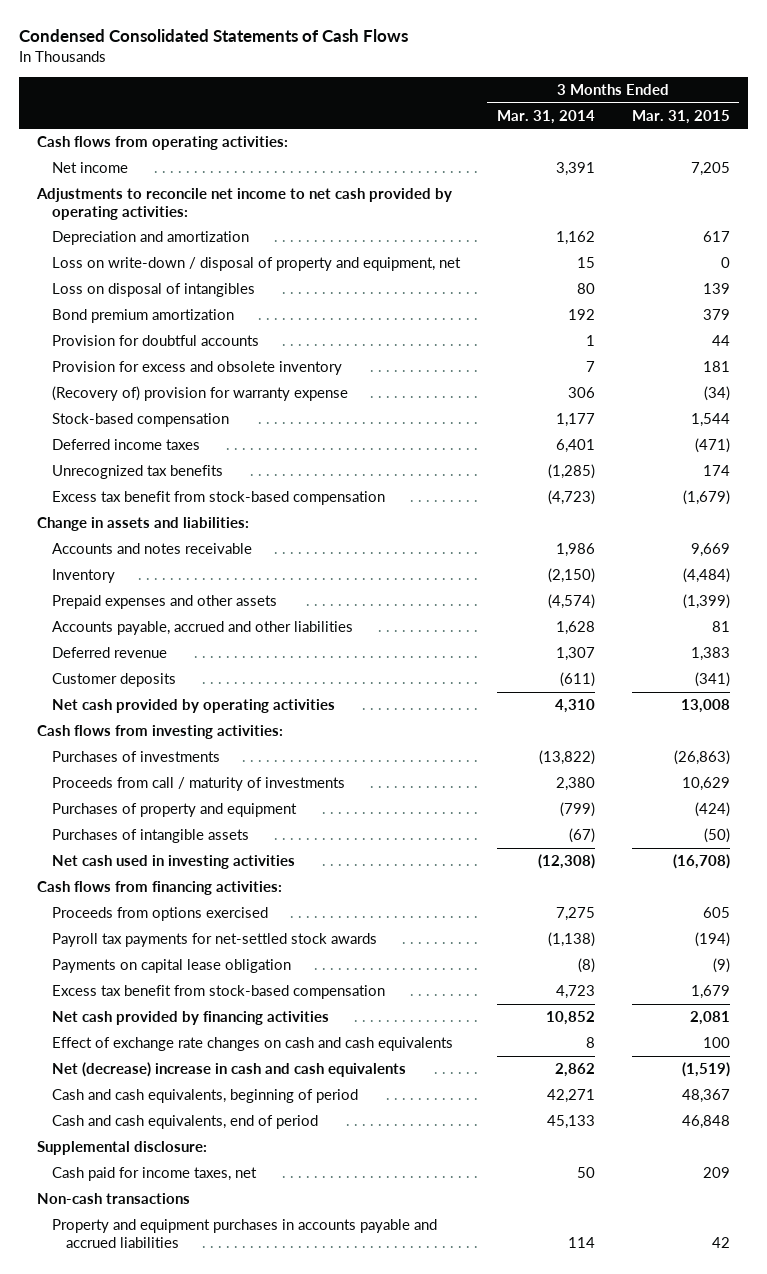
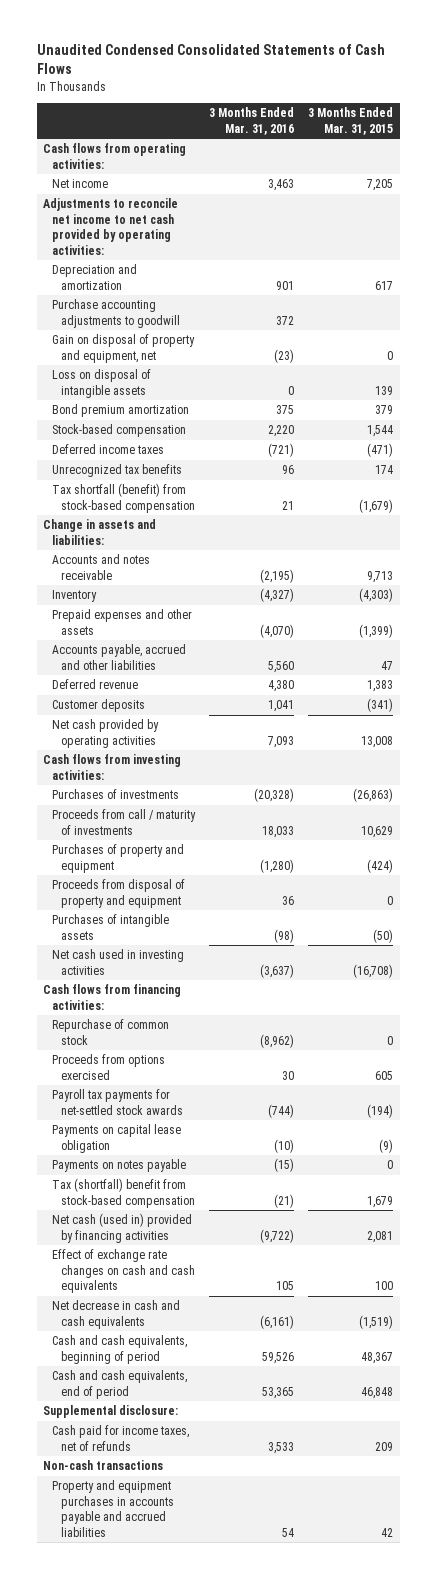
- Condensed Consolidated Statements of Cash Flows
+ Unaudited Condensed Consolidated Statements of Cash Flows
- | 3 Months Ended Mar. 31, 2014 | 3 Months Ended Mar. 31, 2015
+ | 3 Months Ended Mar. 31, 2016 | 3 Months Ended Mar. 31, 2015
- Loss on write-down / disposal of property and equipment, net | 15 | 0
- Loss on disposal of intangibles | 80 | 139
+ Purchase accounting adjustments to goodwill | 372 |
+ Gain on disposal of property and equipment, net | (23) | 0
+ Loss on disposal of intangible assets | 0 | 139
- Provision for doubtful accounts | 1 | 44
- Provision for excess and obsolete inventory | 7 | 181
- (Recovery of) provision for warranty expense | 306 | (34)
- Excess tax benefit from stock-based compensation | (4,723) | (1,679)
+ Tax shortfall (benefit) from stock-based compensation | 21 | (1,679)
- Accounts and notes receivable | 1,986 | 9,669
- Inventory | (2,150) | (4,484)
+ Accounts and notes receivable | (2,195) | 9,713
+ Inventory | (4,327) | (4,303)
- Accounts payable, accrued and other liabilities | 1,628 | 81
+ Accounts payable, accrued and other liabilities | 5,560 | 47
+ Proceeds from disposal of property and equipment | 36 | 0
+ Repurchase of common stock | (8,962) | 0
- Excess tax benefit from stock-based compensation | 4,723 | 1,679
- Net cash provided by financing activities | 10,852 | 2,081
+ Payments on notes payable | (15) | 0
+ Tax (shortfall) benefit from stock-based compensation | (21) | 1,679
+ Net cash (used in) provided by financing activities | (9,722) | 2,081
- Net (decrease) increase in cash and cash equivalents | 2,862 | (1,519)
+ Net decrease in cash and cash equivalents | (6,161) | (1,519)
- Cash paid for income taxes, net | 50 | 209
+ Cash paid for income taxes, net of refunds | 3,533 | 209

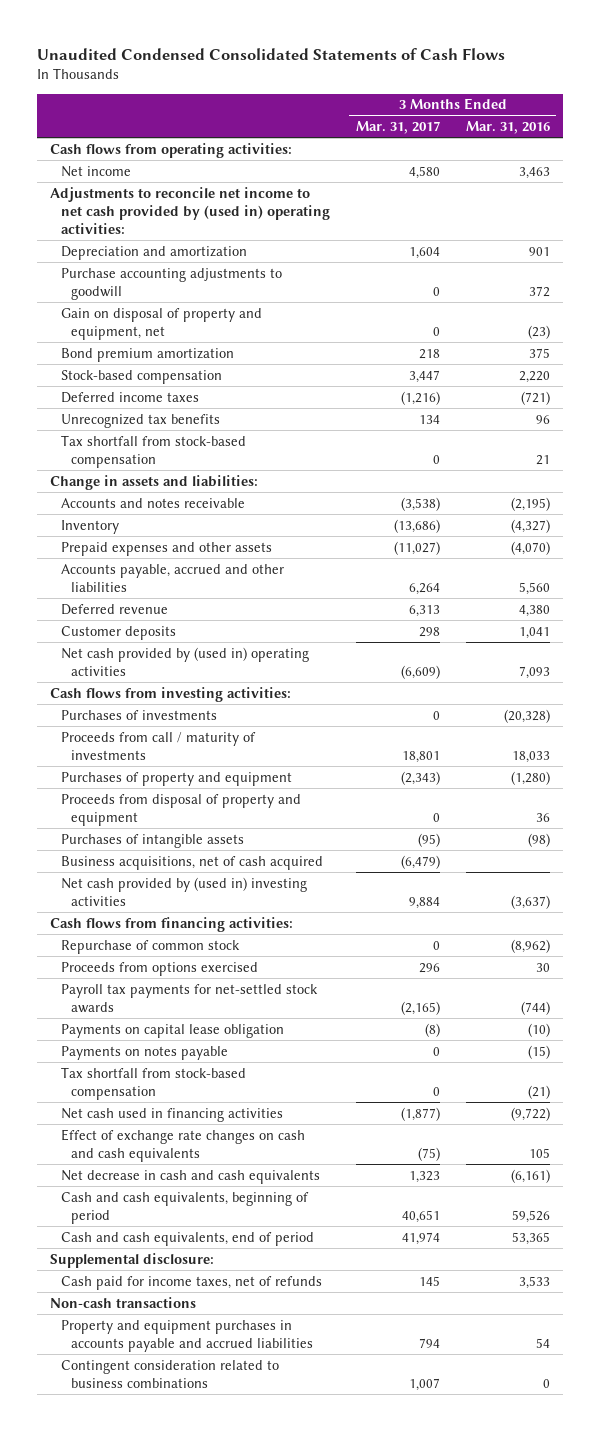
- | 3 Months Ended Mar. 31, 2016 | 3 Months Ended Mar. 31, 2015
+ | 3 Months Ended Mar. 31, 2017 | 3 Months Ended Mar. 31, 2016
- Adjustments to reconcile net income to net cash provided by operating activities:
+ Adjustments to reconcile net income to net cash provided by (used in) operating activities:
- Loss on disposal of intangible assets | 0 | 139
- Tax shortfall (benefit) from stock-based compensation | 21 | (1,679)
+ Tax shortfall from stock-based compensation | 0 | 21
- Net cash provided by operating activities | 7,093 | 13,008
+ Net cash provided by (used in) operating activities | (6,609) | 7,093
- Net cash used in investing activities | (3,637) | (16,708)
+ Business acquisitions, net of cash acquired | (6,479) |
+ Net cash provided by (used in) investing activities | 9,884 | (3,637)
- Tax (shortfall) benefit from stock-based compensation | (21) | 1,679
- Net cash (used in) provided by financing activities | (9,722) | 2,081
+ Tax shortfall from stock-based compensation | 0 | (21)
+ Net cash used in financing activities | (1,877) | (9,722)
+ Contingent consideration related to business combinations | 1,007 | 0

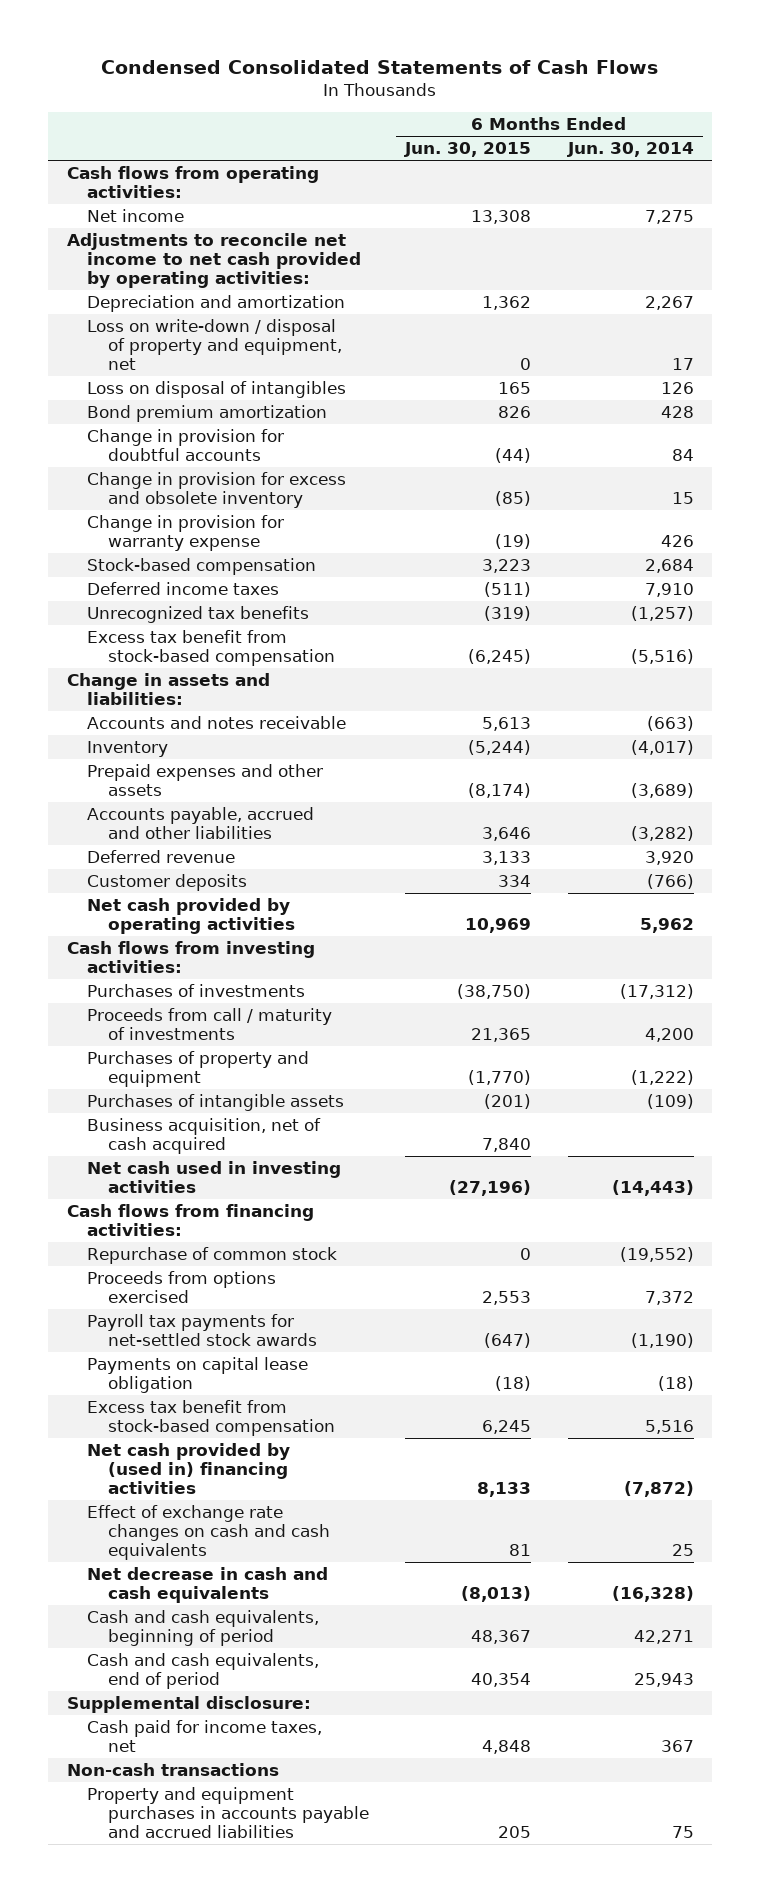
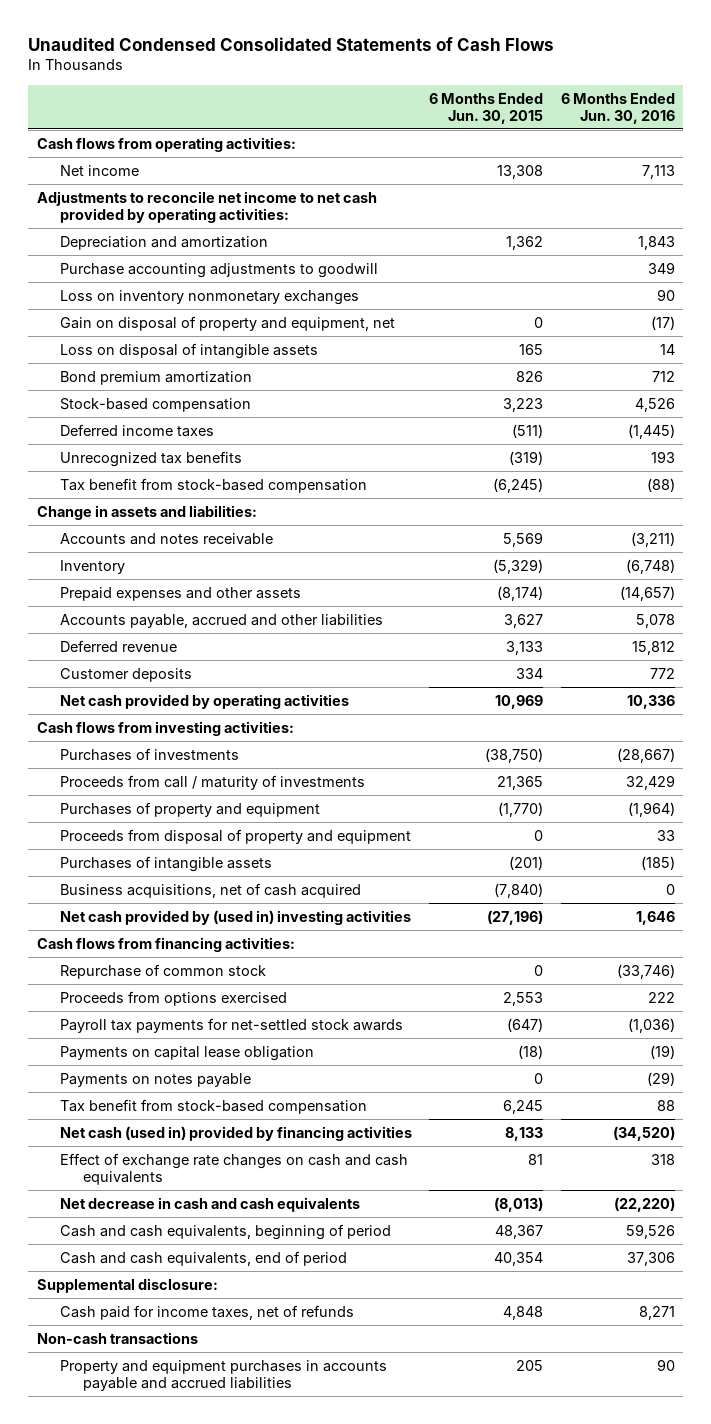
- Condensed Consolidated Statements of Cash Flows
+ Unaudited Condensed Consolidated Statements of Cash Flows
- | 6 Months Ended Jun. 30, 2015 | 6 Months Ended Jun. 30, 2014
+ | 6 Months Ended Jun. 30, 2015 | 6 Months Ended Jun. 30, 2016
- Loss on write-down / disposal of property and equipment, net | 0 | 17
- Loss on disposal of intangibles | 165 | 126
+ Purchase accounting adjustments to goodwill | | 349
+ Loss on inventory nonmonetary exchanges | | 90
+ Gain on disposal of property and equipment, net | 0 | (17)
+ Loss on disposal of intangible assets | 165 | 14
- Change in provision for doubtful accounts | (44) | 84
- Change in provision for excess and obsolete inventory | (85) | 15
- Change in provision for warranty expense | (19) | 426
- Excess tax benefit from stock-based compensation | (6,245) | (5,516)
+ Tax benefit from stock-based compensation | (6,245) | (88)
- Accounts and notes receivable | 5,613 | (663)
- Inventory | (5,244) | (4,017)
+ Accounts and notes receivable | 5,569 | (3,211)
+ Inventory | (5,329) | (6,748)
- Accounts payable, accrued and other liabilities | 3,646 | (3,282)
+ Accounts payable, accrued and other liabilities | 3,627 | 5,078
+ Proceeds from disposal of property and equipment | 0 | 33
- Business acquisition, net of cash acquired | 7,840 |
- Net cash used in investing activities | (27,196) | (14,443)
+ Business acquisitions, net of cash acquired | (7,840) | 0
+ Net cash provided by (used in) investing activities | (27,196) | 1,646
- Excess tax benefit from stock-based compensation | 6,245 | 5,516
- Net cash provided by (used in) financing activities | 8,133 | (7,872)
+ Payments on notes payable | 0 | (29)
+ Tax benefit from stock-based compensation | 6,245 | 88
+ Net cash (used in) provided by financing activities | 8,133 | (34,520)
- Cash paid for income taxes, net | 4,848 | 367
+ Cash paid for income taxes, net of refunds | 4,848 | 8,271

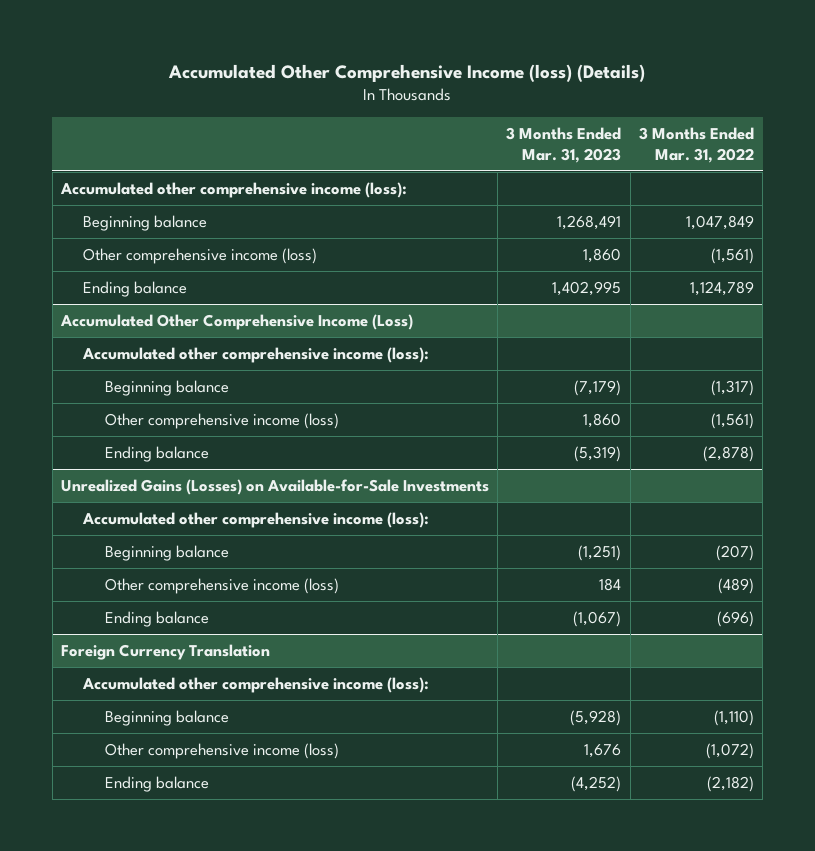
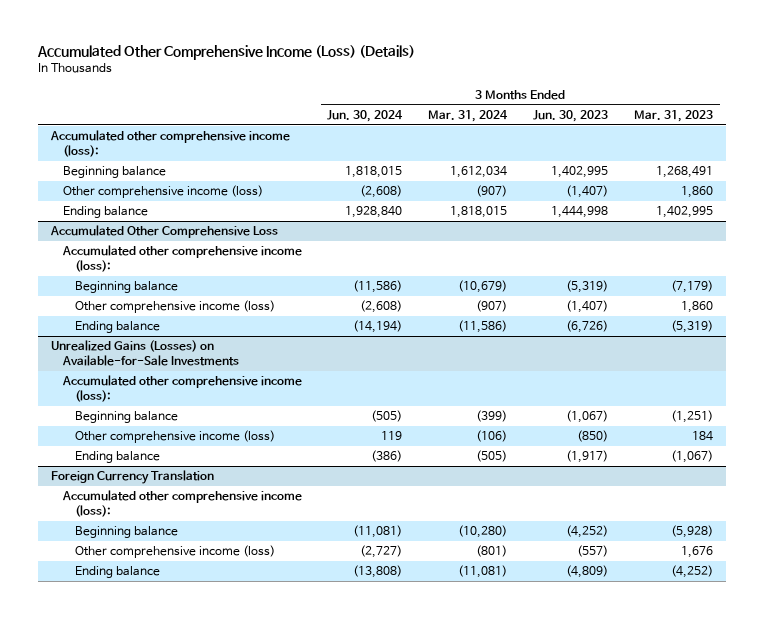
- Accumulated Other Comprehensive Income (loss) (Details)
+ Accumulated Other Comprehensive Income (Loss) (Details)
- | 3 Months Ended Mar. 31, 2023 | 3 Months Ended Mar. 31, 2022
+ | 3 Months Ended Jun. 30, 2024 | 3 Months Ended Mar. 31, 2024 | 3 Months Ended Jun. 30, 2023 | 3 Months Ended Mar. 31, 2023
- Accumulated Other Comprehensive Income (Loss)
+ Accumulated Other Comprehensive Loss

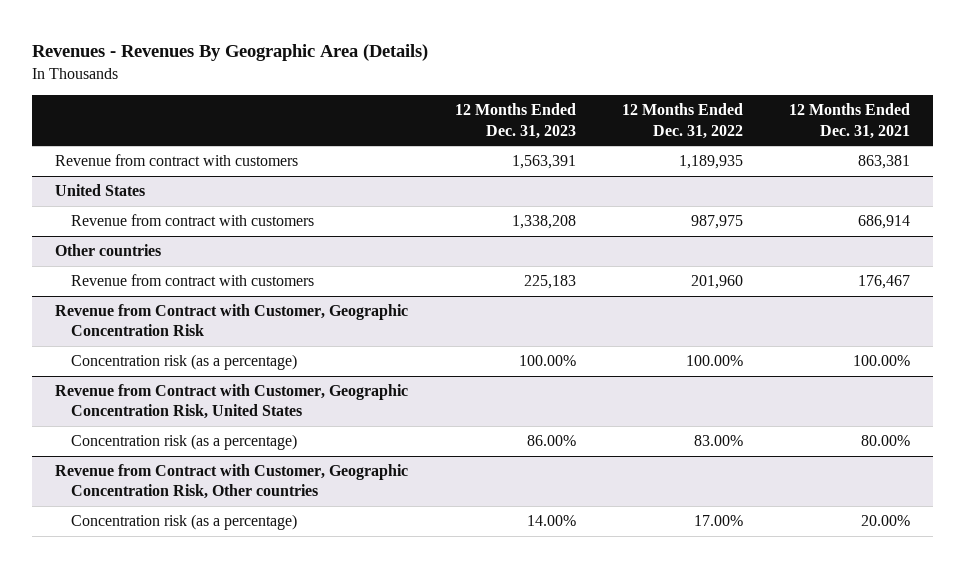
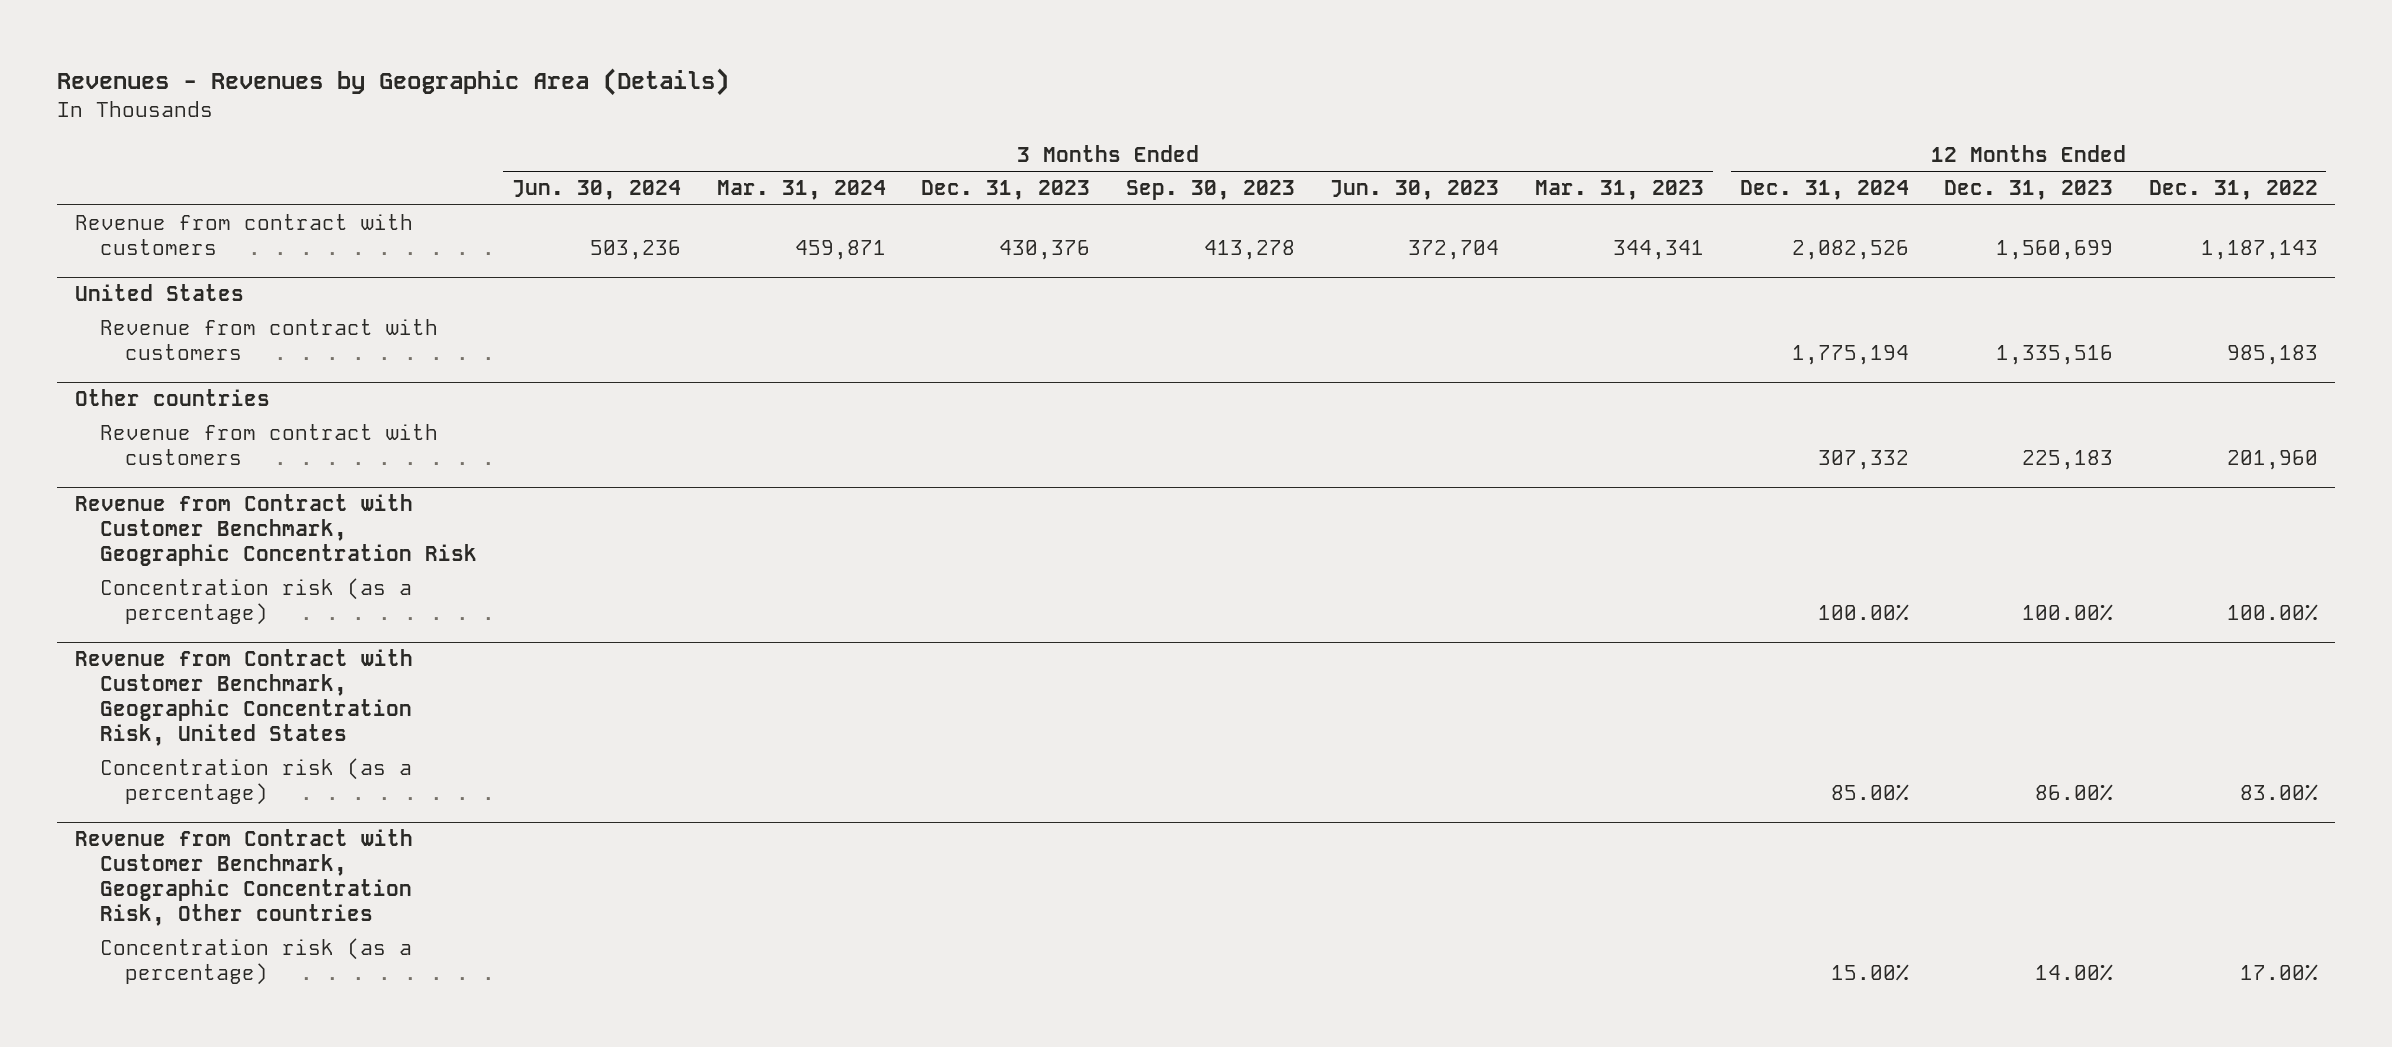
- Revenues - Revenues By Geographic Area (Details)
+ Revenues - Revenues by Geographic Area (Details)
- | 12 Months Ended Dec. 31, 2023 | 12 Months Ended Dec. 31, 2022 | 12 Months Ended Dec. 31, 2021
+ | 3 Months Ended Jun. 30, 2024 | 3 Months Ended Mar. 31, 2024 | 3 Months Ended Dec. 31, 2023 | 3 Months Ended Sep. 30, 2023 | 3 Months Ended Jun. 30, 2023 | 3 Months Ended Mar. 31, 2023 | 12 Months Ended Dec. 31, 2024 | 12 Months Ended Dec. 31, 2023 | 12 Months Ended Dec. 31, 2022
- Revenue from contract with customers | 1,563,391 | 1,189,935 | 863,381
+ Revenue from contract with customers | 503,236 | 459,871 | 430,376 | 413,278 | 372,704 | 344,341 | 2,082,526 | 1,560,699 | 1,187,143
@ United States
- Revenue from contract with customers | 1,338,208 | 987,975 | 686,914
+ Revenue from contract with customers | | | | | | | 1,775,194 | 1,335,516 | 985,183
- Revenue from Contract with Customer, Geographic Concentration Risk
+ Revenue from Contract with Customer Benchmark, Geographic Concentration Risk
- Revenue from Contract with Customer, Geographic Concentration Risk, United States
+ Revenue from Contract with Customer Benchmark, Geographic Concentration Risk, United States
- Revenue from Contract with Customer, Geographic Concentration Risk, Other countries
+ Revenue from Contract with Customer Benchmark, Geographic Concentration Risk, Other countries

